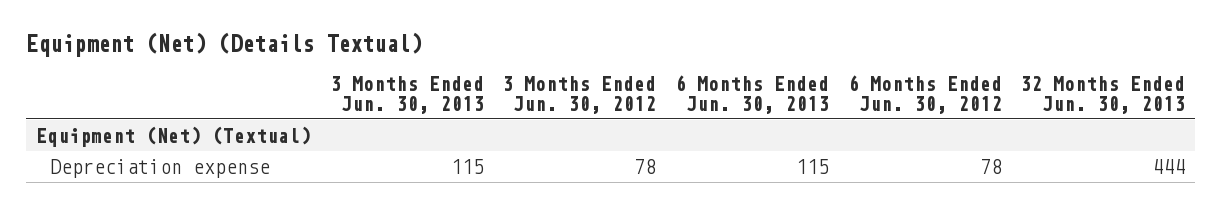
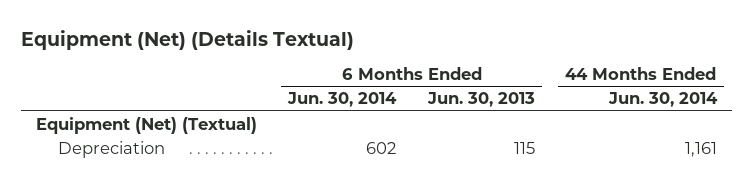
- | 3 Months Ended Jun. 30, 2013 | 3 Months Ended Jun. 30, 2012 | 6 Months Ended Jun. 30, 2013 | 6 Months Ended Jun. 30, 2012 | 32 Months Ended Jun. 30, 2013
+ | 6 Months Ended Jun. 30, 2014 | 6 Months Ended Jun. 30, 2013 | 44 Months Ended Jun. 30, 2014
- Depreciation expense | 115 | 78 | 115 | 78 | 444
+ Depreciation | 602 | 115 | 1,161

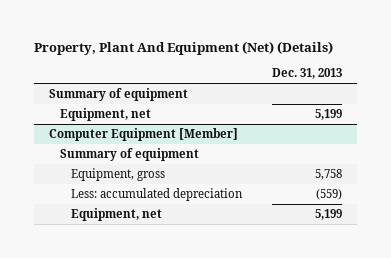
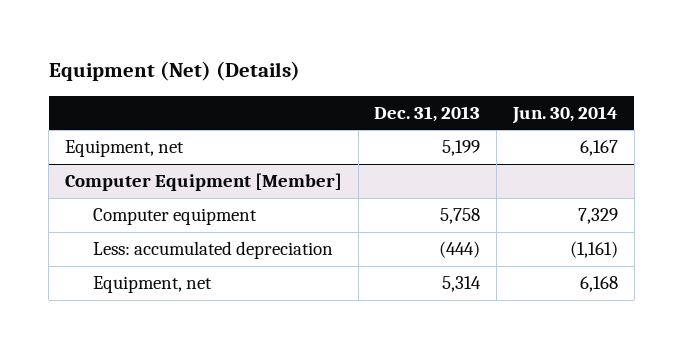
- Property, Plant And Equipment (Net) (Details)
+ Equipment (Net) (Details)
- | Dec. 31, 2013
+ | Dec. 31, 2013 | Jun. 30, 2014
- Summary of equipment
@ Computer Equipment [Member]
- Summary of equipment
- Equipment, gross | 5,758
- Less: accumulated depreciation | (559)
- Equipment, net | 5,199
+ Computer equipment | 5,758 | 7,329
+ Less: accumulated depreciation | (444) | (1,161)
+ Equipment, net | 5,314 | 6,168

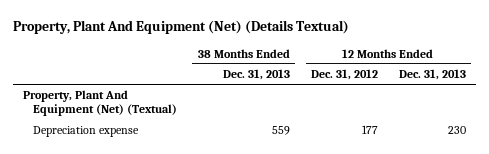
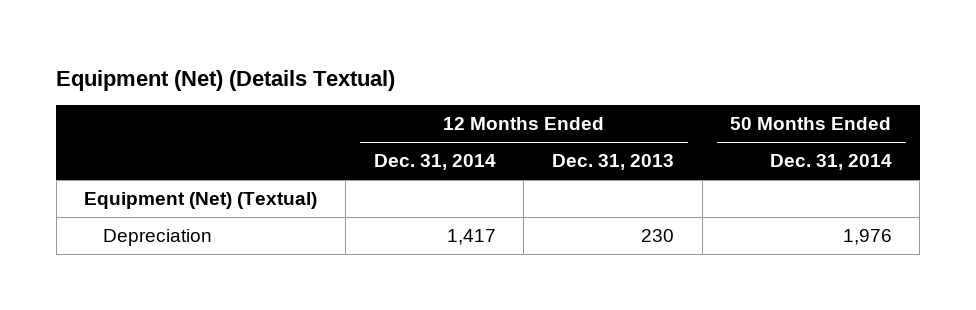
- Property, Plant And Equipment (Net) (Details Textual)
+ Equipment (Net) (Details Textual)
- | 38 Months Ended Dec. 31, 2013 | 12 Months Ended Dec. 31, 2012 | 12 Months Ended Dec. 31, 2013
+ | 12 Months Ended Dec. 31, 2014 | 12 Months Ended Dec. 31, 2013 | 50 Months Ended Dec. 31, 2014
- Property, Plant And Equipment (Net) (Textual)
- Depreciation expense | 559 | 177 | 230
+ Equipment (Net) (Textual)
+ Depreciation | 1,417 | 230 | 1,976

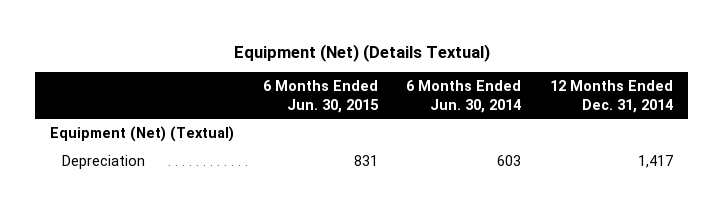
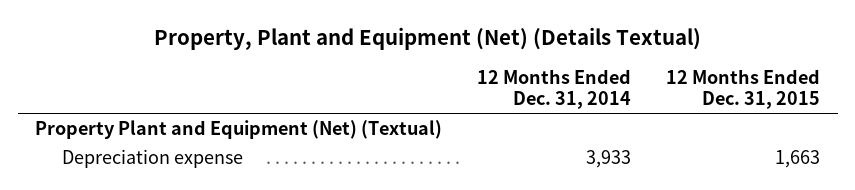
- Equipment (Net) (Details Textual)
+ Property, Plant and Equipment (Net) (Details Textual)
- | 6 Months Ended Jun. 30, 2015 | 6 Months Ended Jun. 30, 2014 | 12 Months Ended Dec. 31, 2014
+ | 12 Months Ended Dec. 31, 2014 | 12 Months Ended Dec. 31, 2015
- Equipment (Net) (Textual)
- Depreciation | 831 | 603 | 1,417
+ Property Plant and Equipment (Net) (Textual)
+ Depreciation expense | 3,933 | 1,663

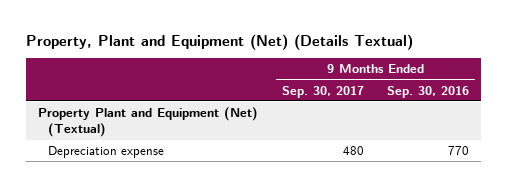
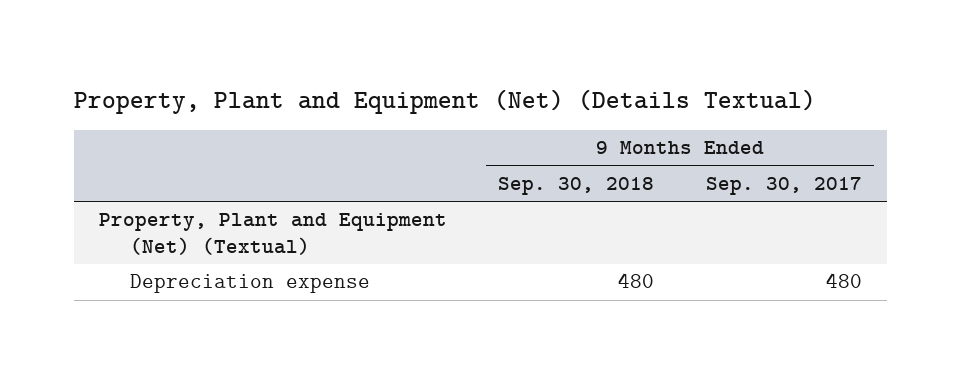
- | 9 Months Ended Sep. 30, 2017 | 9 Months Ended Sep. 30, 2016
+ | 9 Months Ended Sep. 30, 2018 | 9 Months Ended Sep. 30, 2017
- Property Plant and Equipment (Net) (Textual)
+ Property, Plant and Equipment (Net) (Textual)

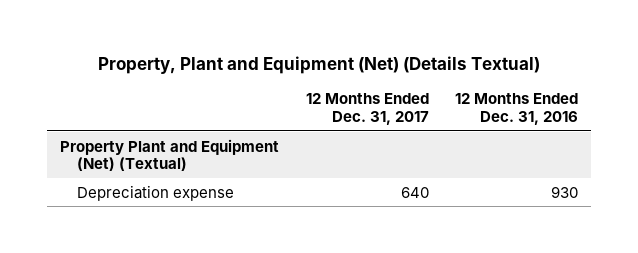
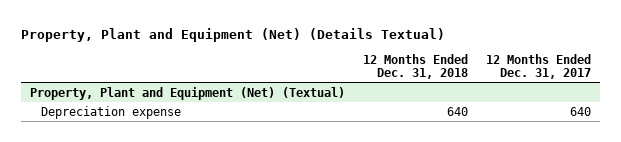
- | 12 Months Ended Dec. 31, 2017 | 12 Months Ended Dec. 31, 2016
+ | 12 Months Ended Dec. 31, 2018 | 12 Months Ended Dec. 31, 2017
- Property Plant and Equipment (Net) (Textual)
+ Property, Plant and Equipment (Net) (Textual)

